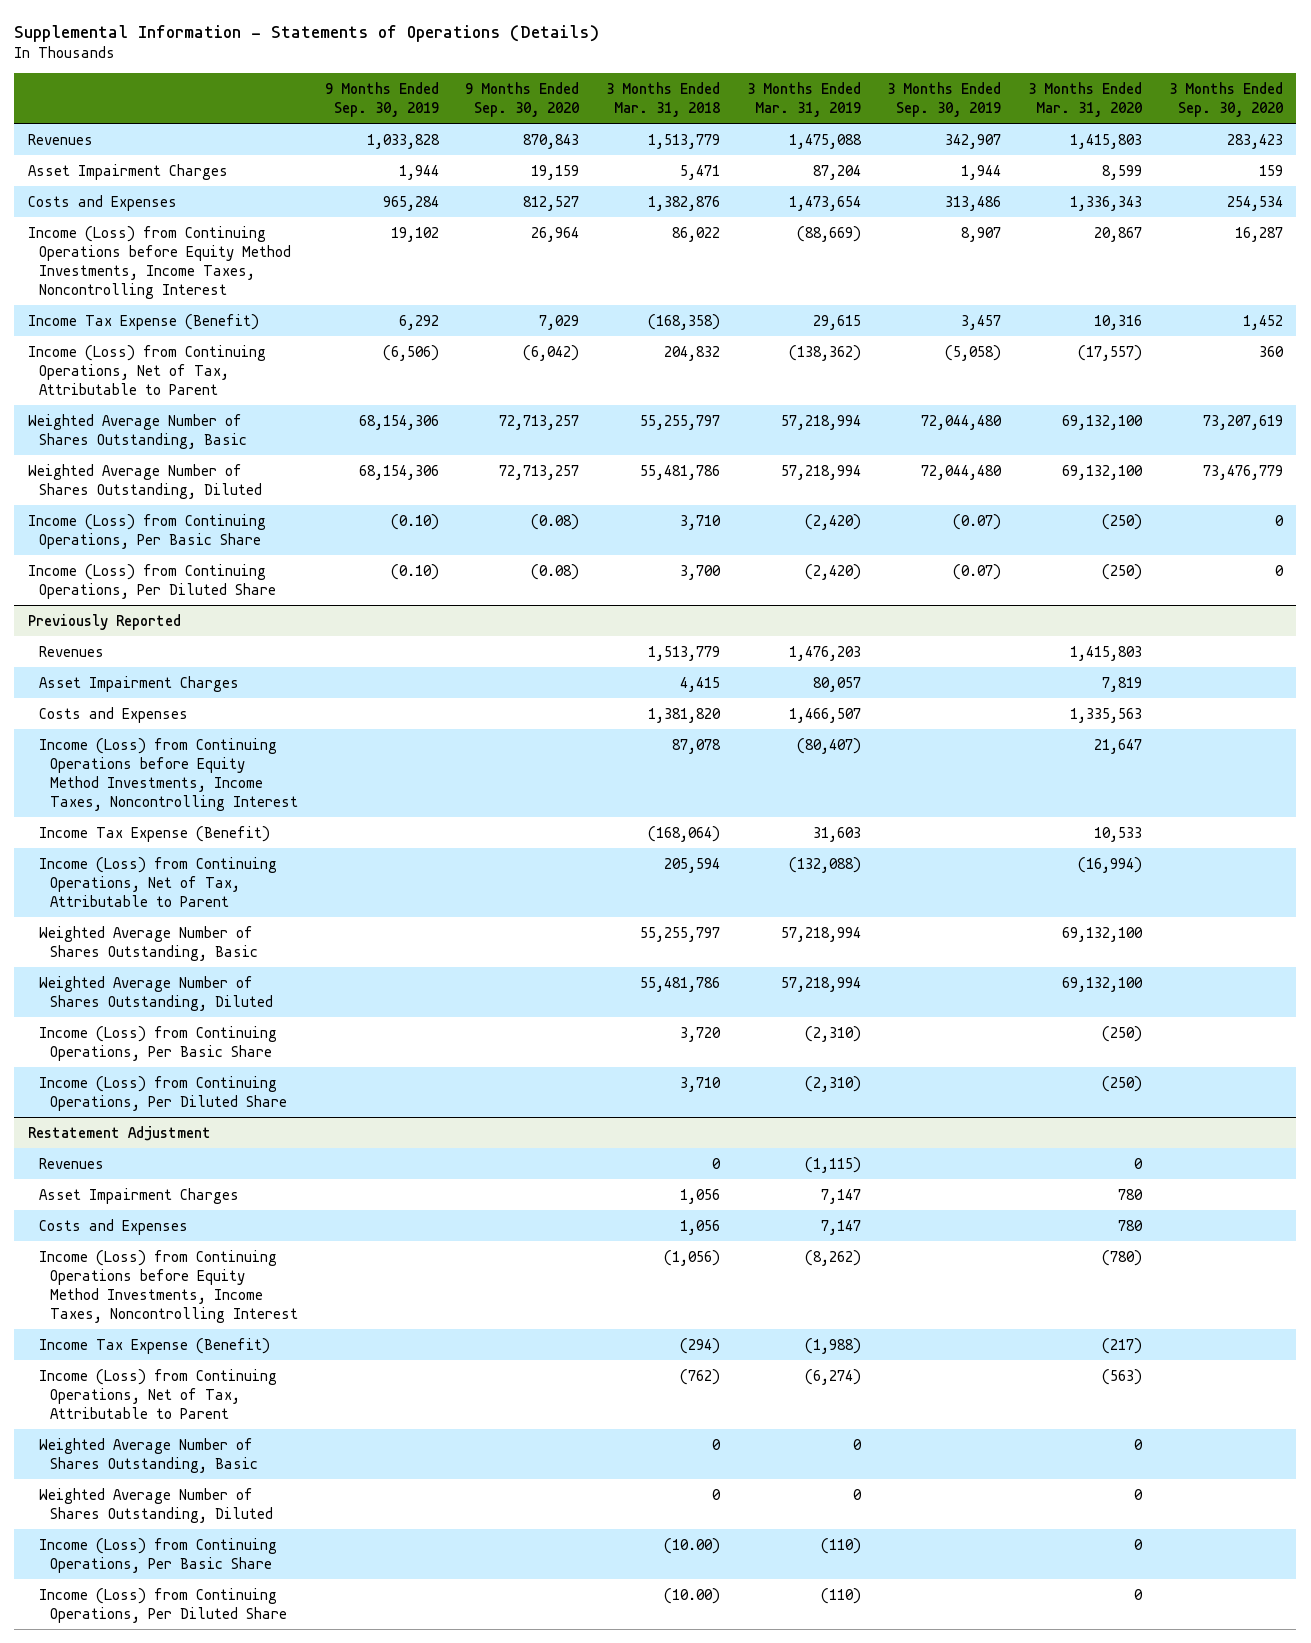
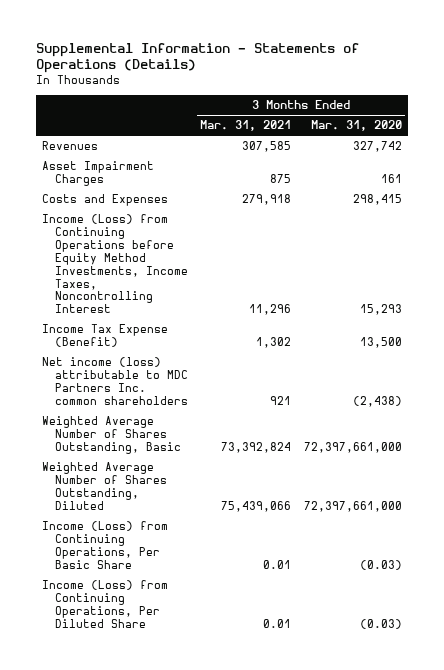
- | 9 Months Ended Sep. 30, 2019 | 9 Months Ended Sep. 30, 2020 | 3 Months Ended Mar. 31, 2018 | 3 Months Ended Mar. 31, 2019 | 3 Months Ended Sep. 30, 2019 | 3 Months Ended Mar. 31, 2020 | 3 Months Ended Sep. 30, 2020
+ | 3 Months Ended Mar. 31, 2021 | 3 Months Ended Mar. 31, 2020
- Revenues | 1,033,828 | 870,843 | 1,513,779 | 1,475,088 | 342,907 | 1,415,803 | 283,423
- Asset Impairment Charges | 1,944 | 19,159 | 5,471 | 87,204 | 1,944 | 8,599 | 159
- Costs and Expenses | 965,284 | 812,527 | 1,382,876 | 1,473,654 | 313,486 | 1,336,343 | 254,534
- Income (Loss) from Continuing Operations before Equity Method Investments, Income Taxes, Noncontrolling Interest | 19,102 | 26,964 | 86,022 | (88,669) | 8,907 | 20,867 | 16,287
- Income Tax Expense (Benefit) | 6,292 | 7,029 | (168,358) | 29,615 | 3,457 | 10,316 | 1,452
- Income (Loss) from Continuing Operations, Net of Tax, Attributable to Parent | (6,506) | (6,042) | 204,832 | (138,362) | (5,058) | (17,557) | 360
- Weighted Average Number of Shares Outstanding, Basic | 68,154,306 | 72,713,257 | 55,255,797 | 57,218,994 | 72,044,480 | 69,132,100 | 73,207,619
- Weighted Average Number of Shares Outstanding, Diluted | 68,154,306 | 72,713,257 | 55,481,786 | 57,218,994 | 72,044,480 | 69,132,100 | 73,476,779
- Income (Loss) from Continuing Operations, Per Basic Share | (0.10) | (0.08) | 3,710 | (2,420) | (0.07) | (250) | 0
- Income (Loss) from Continuing Operations, Per Diluted Share | (0.10) | (0.08) | 3,700 | (2,420) | (0.07) | (250) | 0
- Previously Reported
- Revenues | | | 1,513,779 | 1,476,203 | | 1,415,803 |
- Asset Impairment Charges | | | 4,415 | 80,057 | | 7,819 |
- Costs and Expenses | | | 1,381,820 | 1,466,507 | | 1,335,563 |
- Income (Loss) from Continuing Operations before Equity Method Investments, Income Taxes, Noncontrolling Interest | | | 87,078 | (80,407) | | 21,647 |
- Income Tax Expense (Benefit) | | | (168,064) | 31,603 | | 10,533 |
- Income (Loss) from Continuing Operations, Net of Tax, Attributable to Parent | | | 205,594 | (132,088) | | (16,994) |
- Weighted Average Number of Shares Outstanding, Basic | | | 55,255,797 | 57,218,994 | | 69,132,100 |
- Weighted Average Number of Shares Outstanding, Diluted | | | 55,481,786 | 57,218,994 | | 69,132,100 |
- Income (Loss) from Continuing Operations, Per Basic Share | | | 3,720 | (2,310) | | (250) |
- Income (Loss) from Continuing Operations, Per Diluted Share | | | 3,710 | (2,310) | | (250) |
- Restatement Adjustment
- Revenues | | | 0 | (1,115) | | 0 |
- Asset Impairment Charges | | | 1,056 | 7,147 | | 780 |
- Costs and Expenses | | | 1,056 | 7,147 | | 780 |
- Income (Loss) from Continuing Operations before Equity Method Investments, Income Taxes, Noncontrolling Interest | | | (1,056) | (8,262) | | (780) |
- Income Tax Expense (Benefit) | | | (294) | (1,988) | | (217) |
- Income (Loss) from Continuing Operations, Net of Tax, Attributable to Parent | | | (762) | (6,274) | | (563) |
- Weighted Average Number of Shares Outstanding, Basic | | | 0 | 0 | | 0 |
- Weighted Average Number of Shares Outstanding, Diluted | | | 0 | 0 | | 0 |
- Income (Loss) from Continuing Operations, Per Basic Share | | | (10.00) | (110) | | 0 |
- Income (Loss) from Continuing Operations, Per Diluted Share | | | (10.00) | (110) | | 0 |
+ Revenues | 307,585 | 327,742
+ Asset Impairment Charges | 875 | 161
+ Costs and Expenses | 279,918 | 298,415
+ Income (Loss) from Continuing Operations before Equity Method Investments, Income Taxes, Noncontrolling Interest | 11,296 | 15,293
+ Income Tax Expense (Benefit) | 1,302 | 13,500
+ Net income (loss) attributable to MDC Partners Inc. common shareholders | 921 | (2,438)
+ Weighted Average Number of Shares Outstanding, Basic | 73,392,824 | 72,397,661,000
+ Weighted Average Number of Shares Outstanding, Diluted | 75,439,066 | 72,397,661,000
+ Income (Loss) from Continuing Operations, Per Basic Share | 0.01 | (0.03)
+ Income (Loss) from Continuing Operations, Per Diluted Share | 0.01 | (0.03)

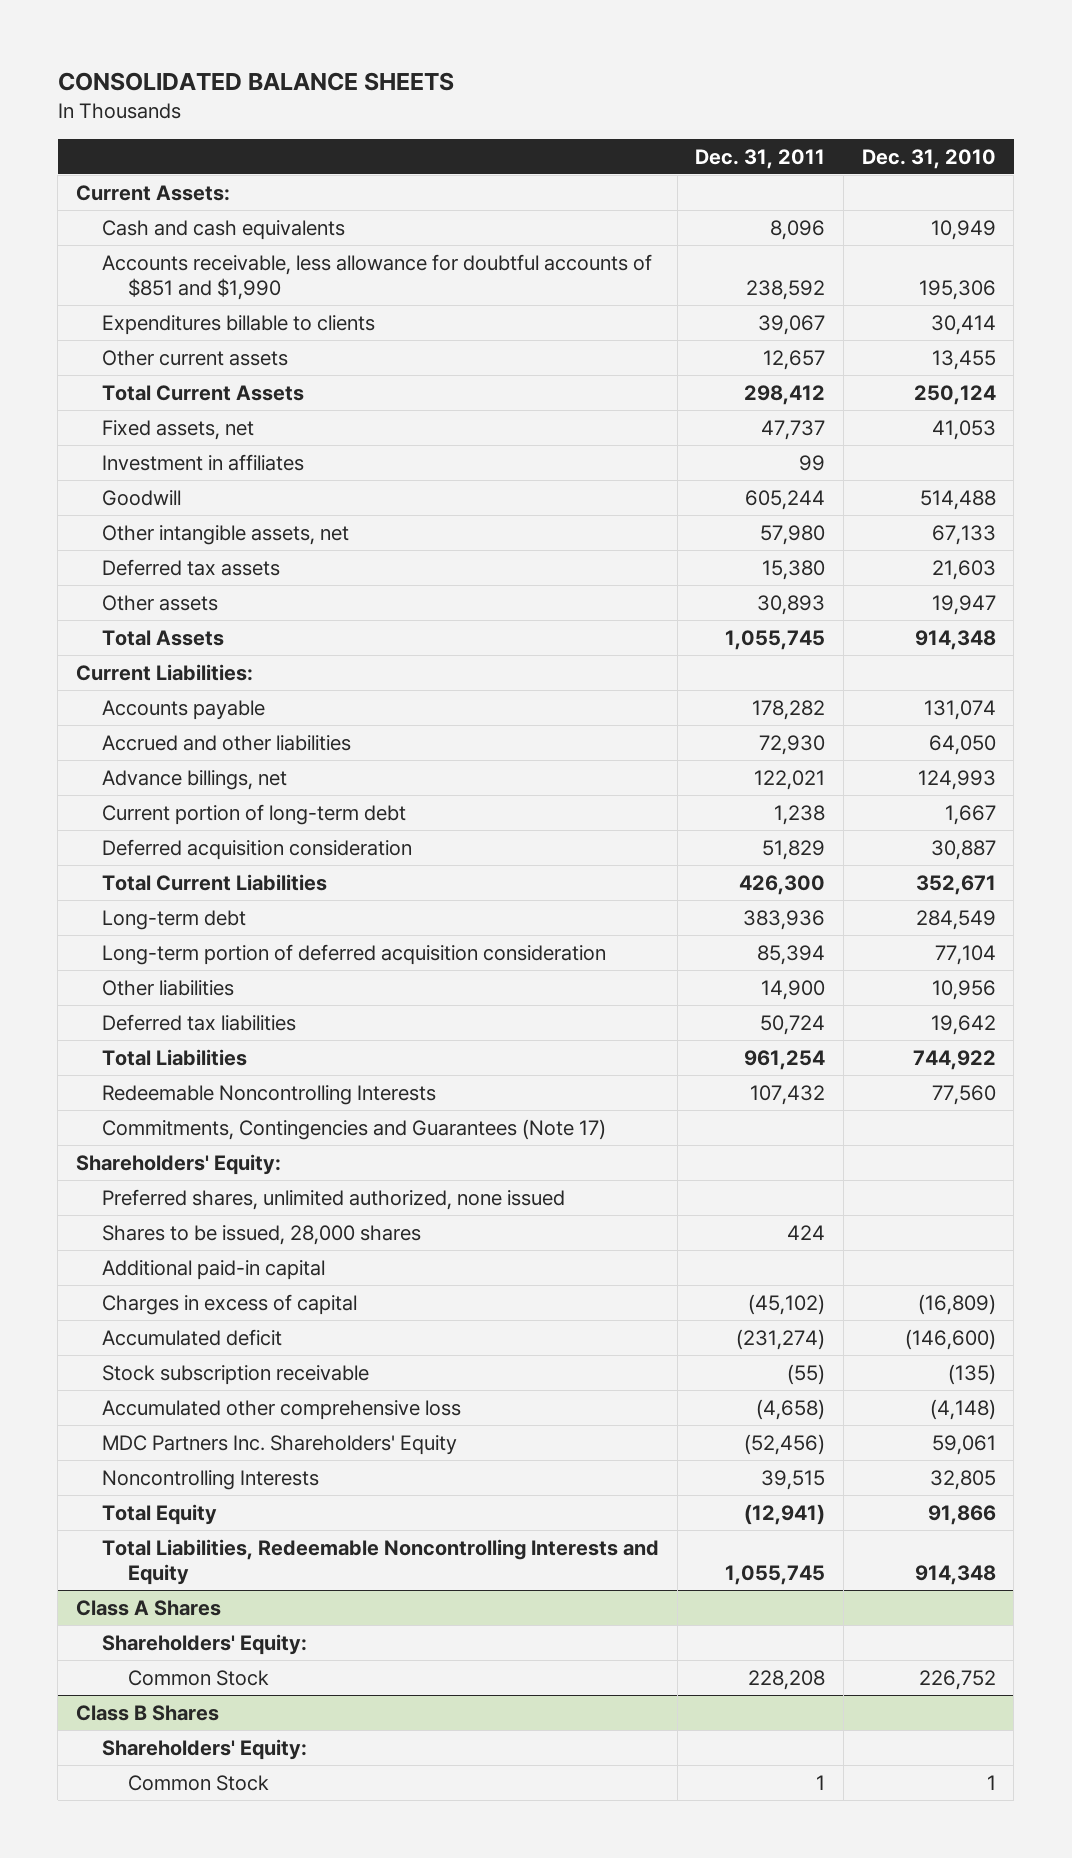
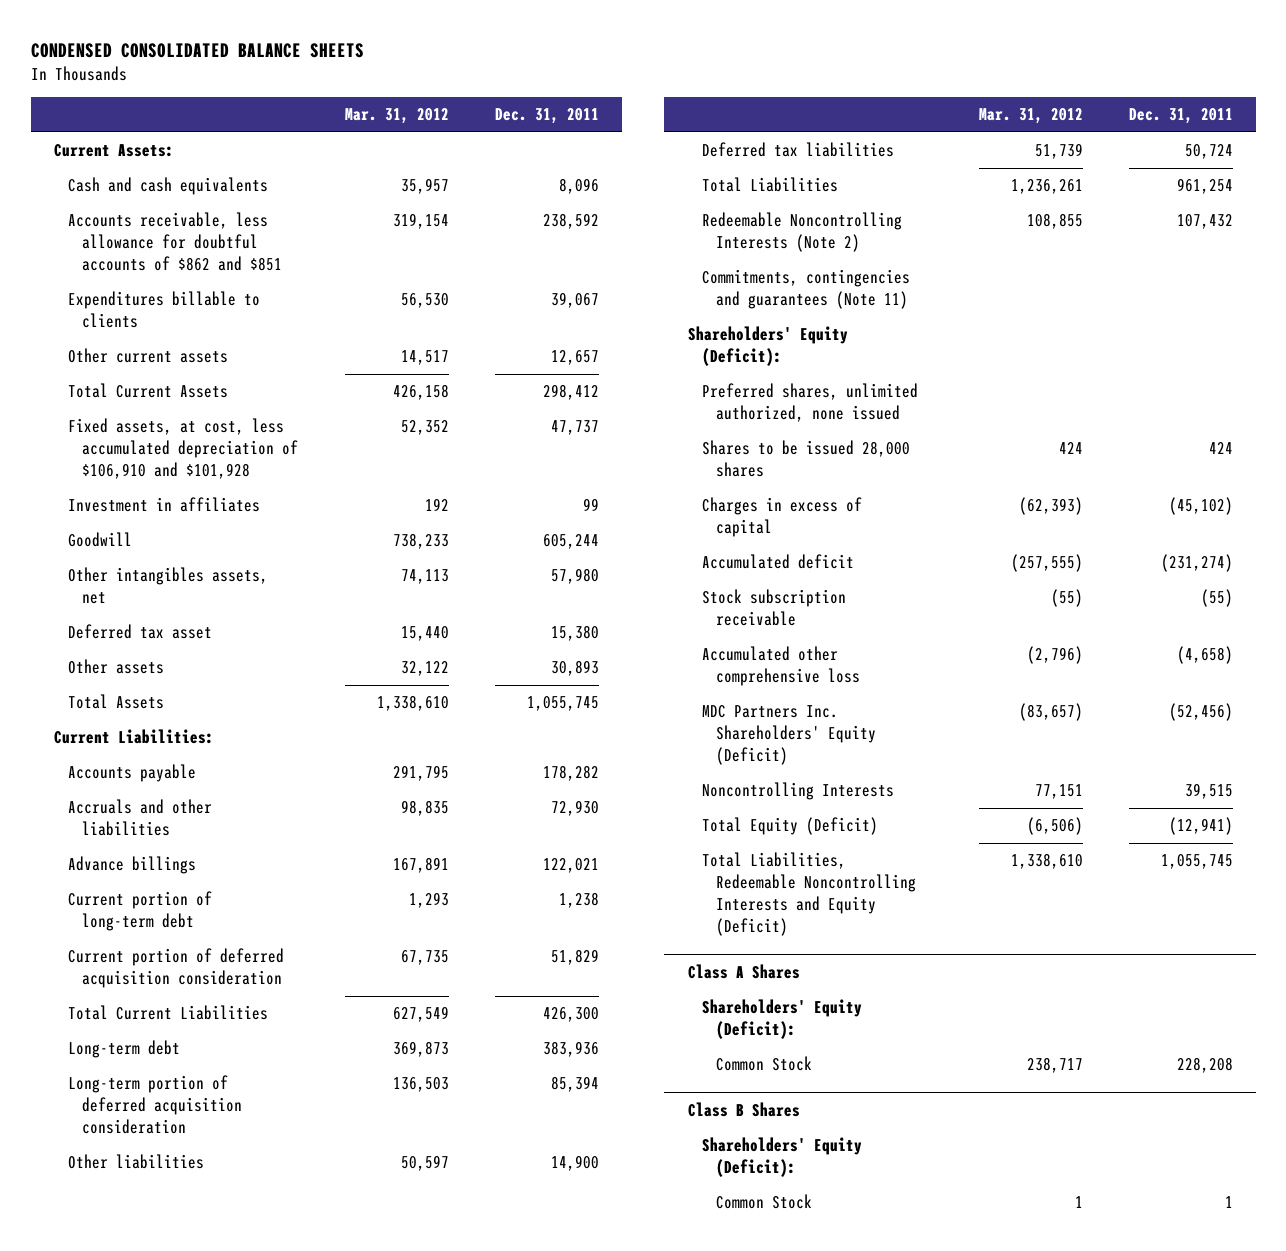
- CONSOLIDATED BALANCE SHEETS
+ CONDENSED CONSOLIDATED BALANCE SHEETS
- | Dec. 31, 2011 | Dec. 31, 2010
+ | Mar. 31, 2012 | Dec. 31, 2011
- Accounts receivable, less allowance for doubtful accounts of $851 and $1,990 | 238,592 | 195,306
+ Accounts receivable, less allowance for doubtful accounts of $862 and $851 | 319,154 | 238,592
- Fixed assets, net | 47,737 | 41,053
+ Fixed assets, at cost, less accumulated depreciation of $106,910 and $101,928 | 52,352 | 47,737
- Other intangible assets, net | 57,980 | 67,133
- Deferred tax assets | 15,380 | 21,603
+ Other intangibles assets, net | 74,113 | 57,980
+ Deferred tax asset | 15,440 | 15,380
- Accrued and other liabilities | 72,930 | 64,050
- Advance billings, net | 122,021 | 124,993
+ Accruals and other liabilities | 98,835 | 72,930
+ Advance billings | 167,891 | 122,021
- Deferred acquisition consideration | 51,829 | 30,887
+ Current portion of deferred acquisition consideration | 67,735 | 51,829
- Redeemable Noncontrolling Interests | 107,432 | 77,560
- Commitments, Contingencies and Guarantees (Note 17)
- Shareholders' Equity:
+ Redeemable Noncontrolling Interests (Note 2) | 108,855 | 107,432
+ Commitments, contingencies and guarantees (Note 11)
+ Shareholders' Equity (Deficit):
- Shares to be issued, 28,000 shares | 424 |
- Additional paid-in capital
+ Shares to be issued 28,000 shares | 424 | 424
- MDC Partners Inc. Shareholders' Equity | (52,456) | 59,061
+ MDC Partners Inc. Shareholders' Equity (Deficit) | (83,657) | (52,456)
- Total Equity | (12,941) | 91,866
- Total Liabilities, Redeemable Noncontrolling Interests and Equity | 1,055,745 | 914,348
+ Total Equity (Deficit) | (6,506) | (12,941)
+ Total Liabilities, Redeemable Noncontrolling Interests and Equity (Deficit) | 1,338,610 | 1,055,745
@ Class A Shares
- Shareholders' Equity:
+ Shareholders' Equity (Deficit):
@ Class B Shares
- Shareholders' Equity:
+ Shareholders' Equity (Deficit):

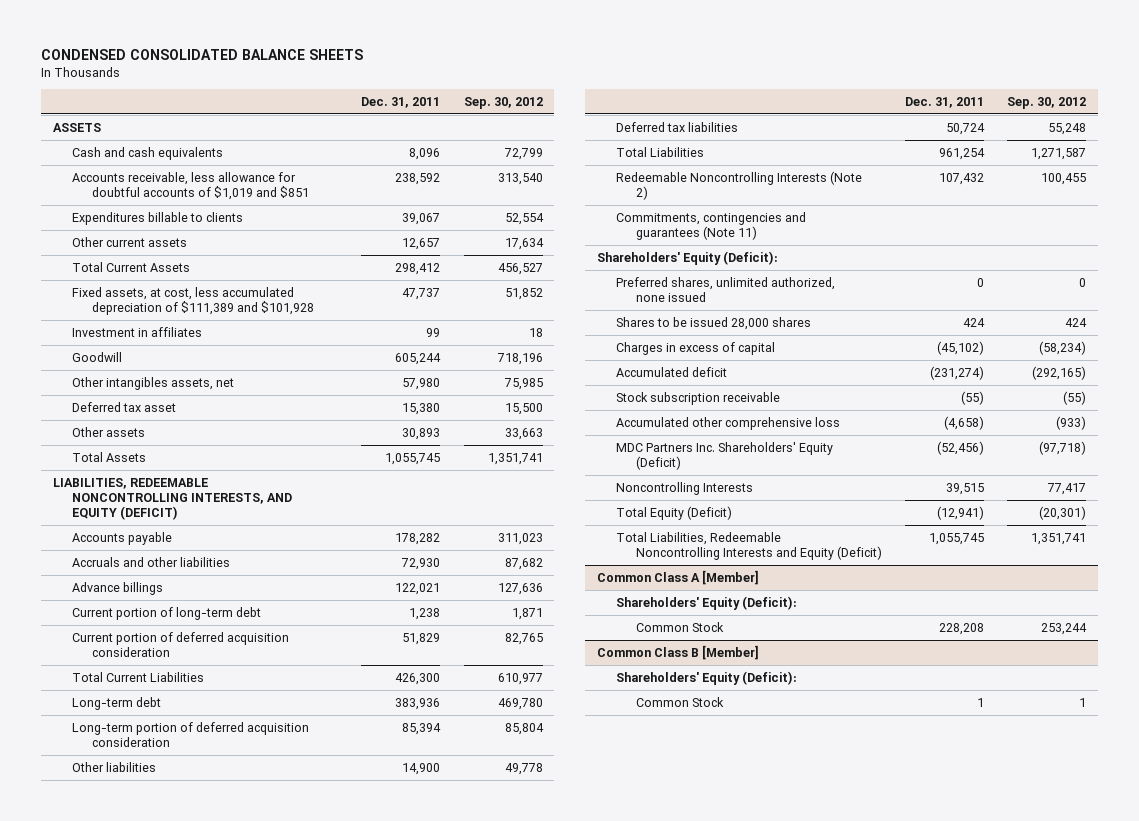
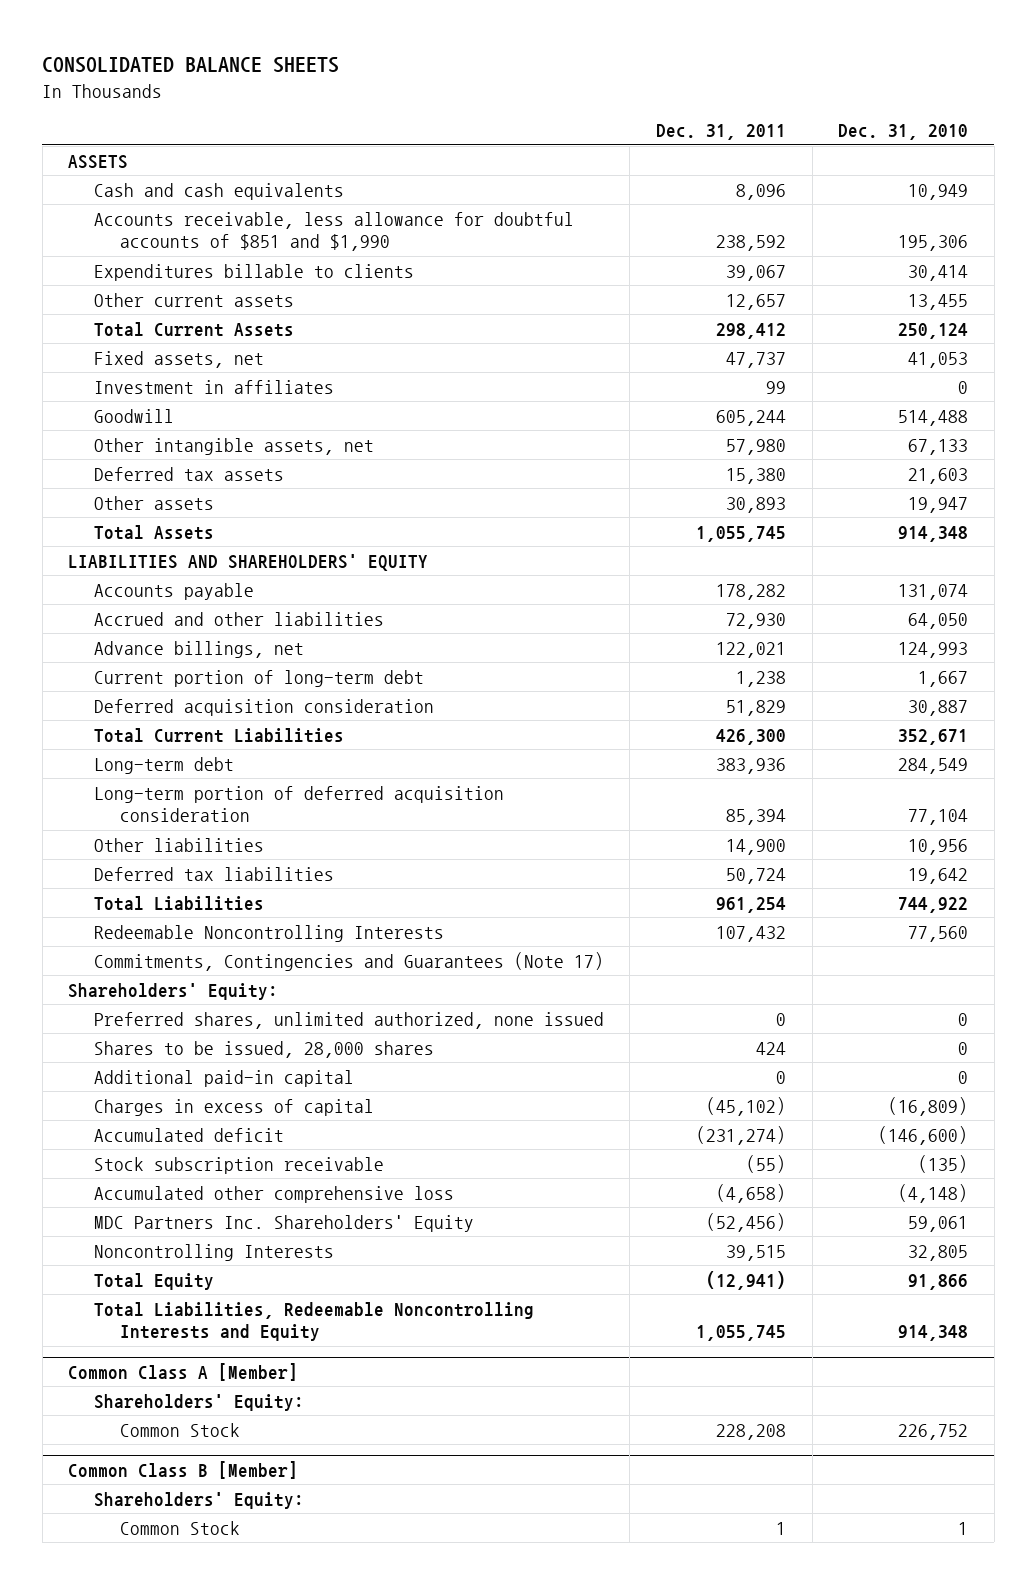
- CONDENSED CONSOLIDATED BALANCE SHEETS
+ CONSOLIDATED BALANCE SHEETS
- | Dec. 31, 2011 | Sep. 30, 2012
+ | Dec. 31, 2011 | Dec. 31, 2010
- Accounts receivable, less allowance for doubtful accounts of $1,019 and $851 | 238,592 | 313,540
+ Accounts receivable, less allowance for doubtful accounts of $851 and $1,990 | 238,592 | 195,306
- Fixed assets, at cost, less accumulated depreciation of $111,389 and $101,928 | 47,737 | 51,852
+ Fixed assets, net | 47,737 | 41,053
- Other intangibles assets, net | 57,980 | 75,985
- Deferred tax asset | 15,380 | 15,500
+ Other intangible assets, net | 57,980 | 67,133
+ Deferred tax assets | 15,380 | 21,603
- LIABILITIES, REDEEMABLE NONCONTROLLING INTERESTS, AND EQUITY (DEFICIT)
+ LIABILITIES AND SHAREHOLDERS' EQUITY
- Accruals and other liabilities | 72,930 | 87,682
- Advance billings | 122,021 | 127,636
+ Accrued and other liabilities | 72,930 | 64,050
+ Advance billings, net | 122,021 | 124,993
- Current portion of deferred acquisition consideration | 51,829 | 82,765
+ Deferred acquisition consideration | 51,829 | 30,887
- Redeemable Noncontrolling Interests (Note 2) | 107,432 | 100,455
- Commitments, contingencies and guarantees (Note 11)
- Shareholders' Equity (Deficit):
+ Redeemable Noncontrolling Interests | 107,432 | 77,560
+ Commitments, Contingencies and Guarantees (Note 17)
+ Shareholders' Equity:
- Shares to be issued 28,000 shares | 424 | 424
+ Shares to be issued, 28,000 shares | 424 | 0
+ Additional paid-in capital | 0 | 0
- MDC Partners Inc. Shareholders' Equity (Deficit) | (52,456) | (97,718)
+ MDC Partners Inc. Shareholders' Equity | (52,456) | 59,061
- Total Equity (Deficit) | (12,941) | (20,301)
- Total Liabilities, Redeemable Noncontrolling Interests and Equity (Deficit) | 1,055,745 | 1,351,741
+ Total Equity | (12,941) | 91,866
+ Total Liabilities, Redeemable Noncontrolling Interests and Equity | 1,055,745 | 914,348
@ Common Class A [Member]
- Shareholders' Equity (Deficit):
+ Shareholders' Equity:
@ Common Class B [Member]
- Shareholders' Equity (Deficit):
+ Shareholders' Equity:

